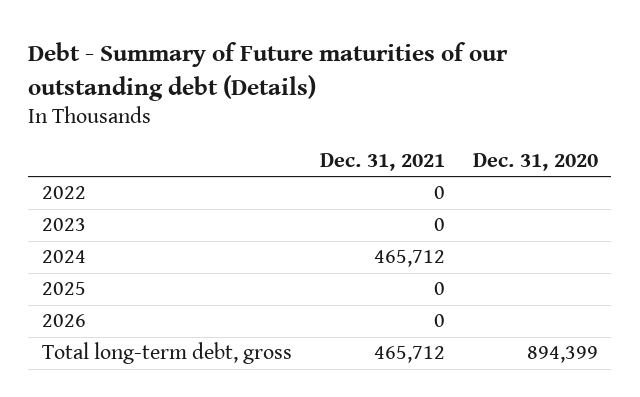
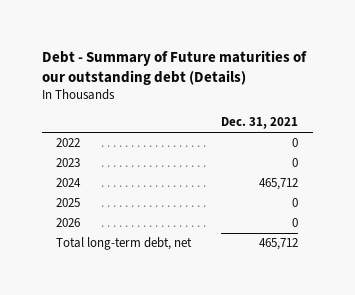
- | Dec. 31, 2021 | Dec. 31, 2020
+ | Dec. 31, 2021
- Total long-term debt, gross | 465,712 | 894,399
+ Total long-term debt, net | 465,712

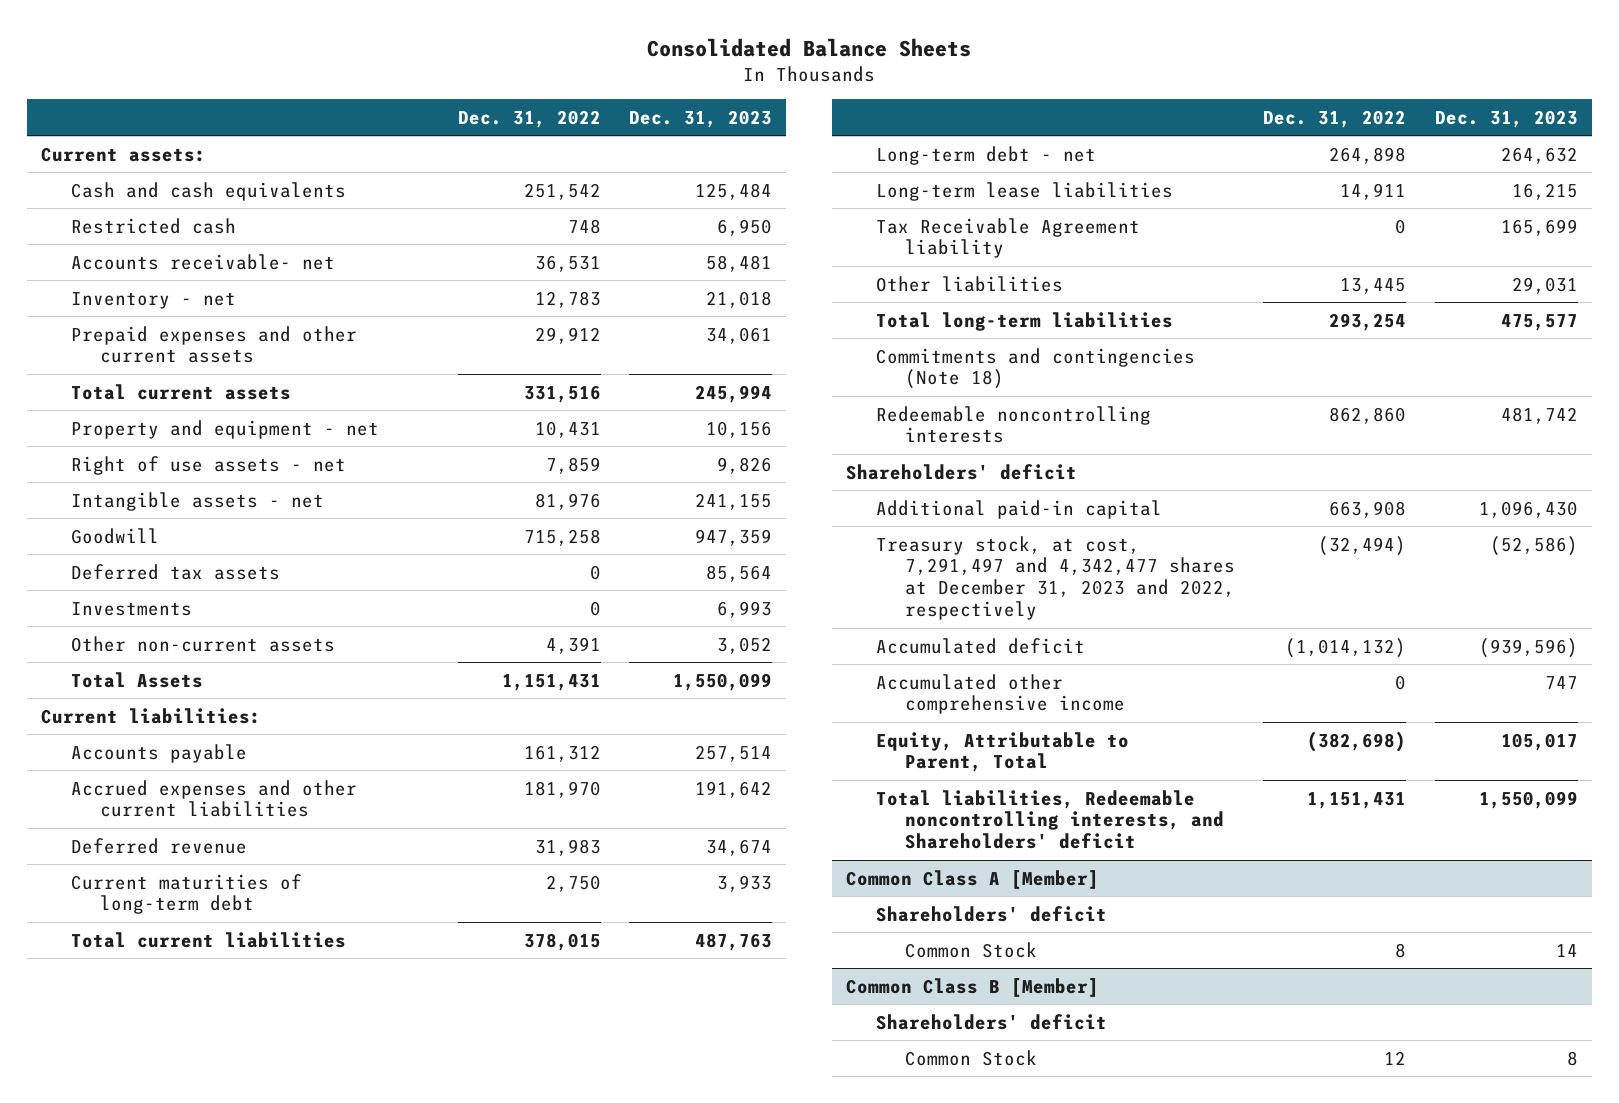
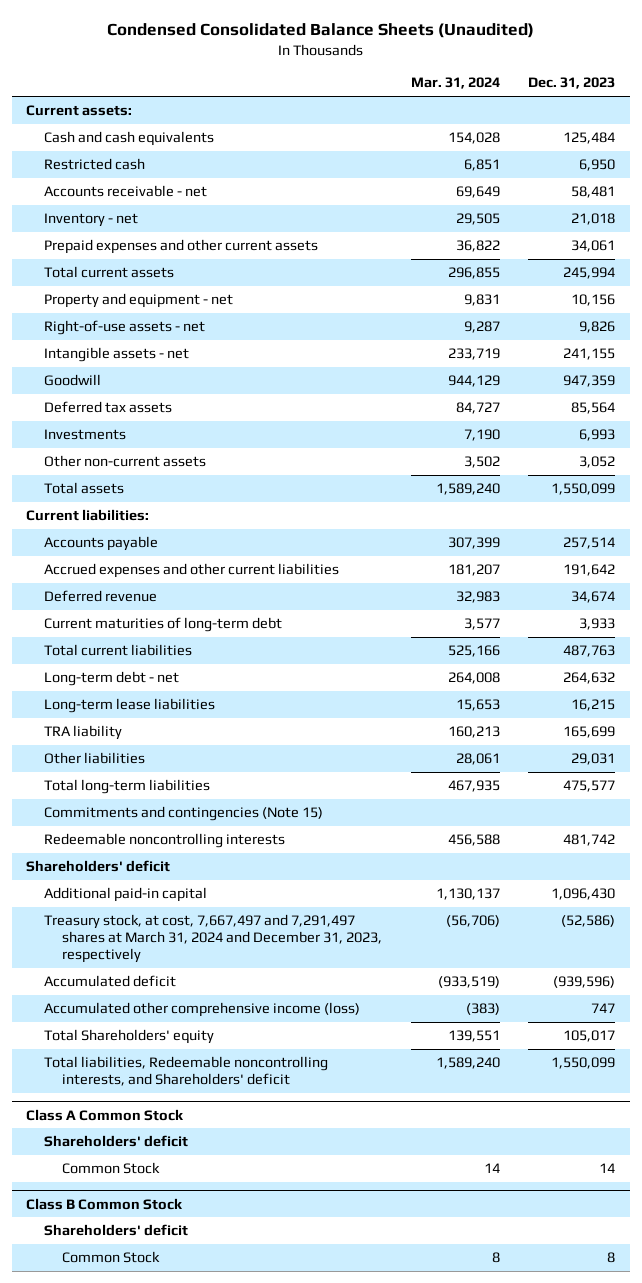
- Consolidated Balance Sheets
+ Condensed Consolidated Balance Sheets (Unaudited)
- | Dec. 31, 2022 | Dec. 31, 2023
+ | Mar. 31, 2024 | Dec. 31, 2023
- Accounts receivable- net | 36,531 | 58,481
+ Accounts receivable - net | 69,649 | 58,481
- Right of use assets - net | 7,859 | 9,826
+ Right-of-use assets - net | 9,287 | 9,826
- Total Assets | 1,151,431 | 1,550,099
+ Total assets | 1,589,240 | 1,550,099
- Tax Receivable Agreement liability | 0 | 165,699
+ TRA liability | 160,213 | 165,699
- Commitments and contingencies (Note 18)
+ Commitments and contingencies (Note 15)
- Treasury stock, at cost, 7,291,497 and 4,342,477 shares at December 31, 2023 and 2022, respectively | (32,494) | (52,586)
+ Treasury stock, at cost, 7,667,497 and 7,291,497 shares at March 31, 2024 and December 31, 2023, respectively | (56,706) | (52,586)
- Accumulated other comprehensive income | 0 | 747
- Equity, Attributable to Parent, Total | (382,698) | 105,017
+ Accumulated other comprehensive income (loss) | (383) | 747
+ Total Shareholders' equity | 139,551 | 105,017
- Common Class A [Member]
+ Class A Common Stock
- Common Class B [Member]
+ Class B Common Stock

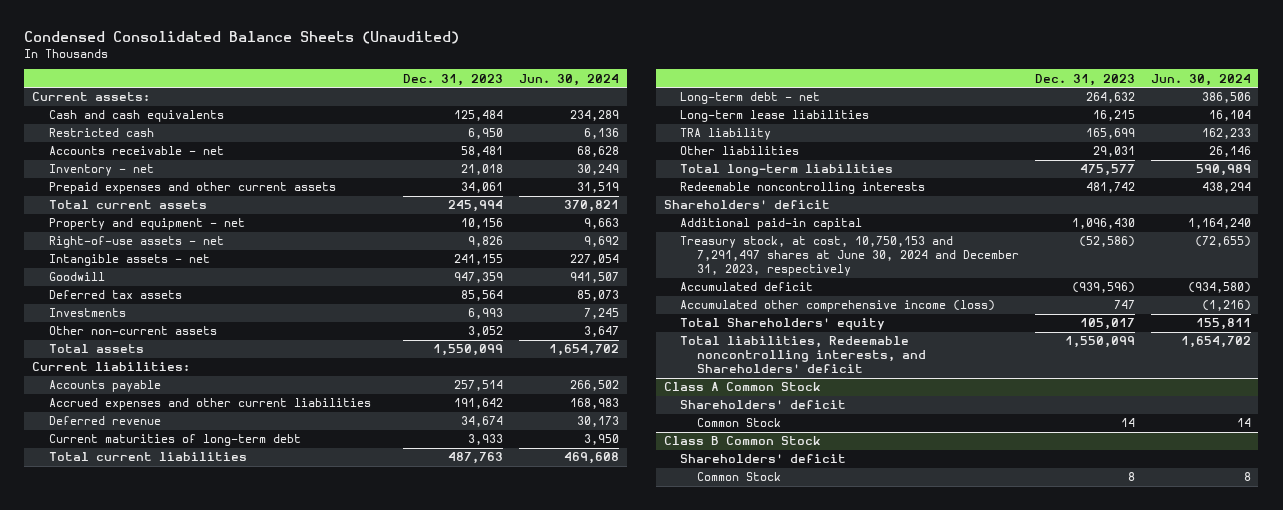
- | Mar. 31, 2024 | Dec. 31, 2023
+ | Dec. 31, 2023 | Jun. 30, 2024
- Commitments and contingencies (Note 15)
- Treasury stock, at cost, 7,667,497 and 7,291,497 shares at March 31, 2024 and December 31, 2023, respectively | (56,706) | (52,586)
+ Treasury stock, at cost, 10,750,153 and 7,291,497 shares at June 30, 2024 and December 31, 2023, respectively | (52,586) | (72,655)

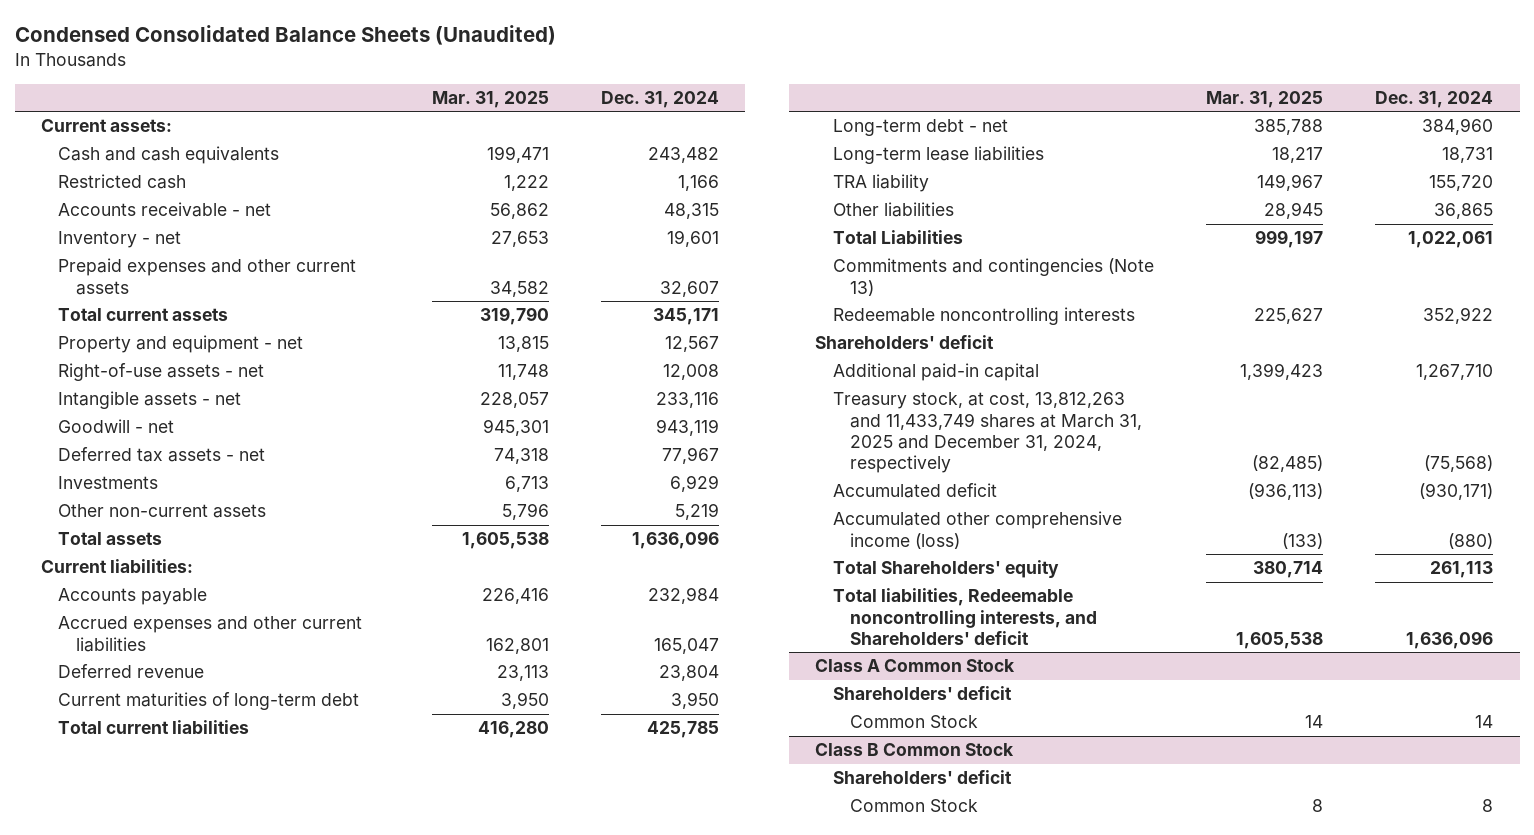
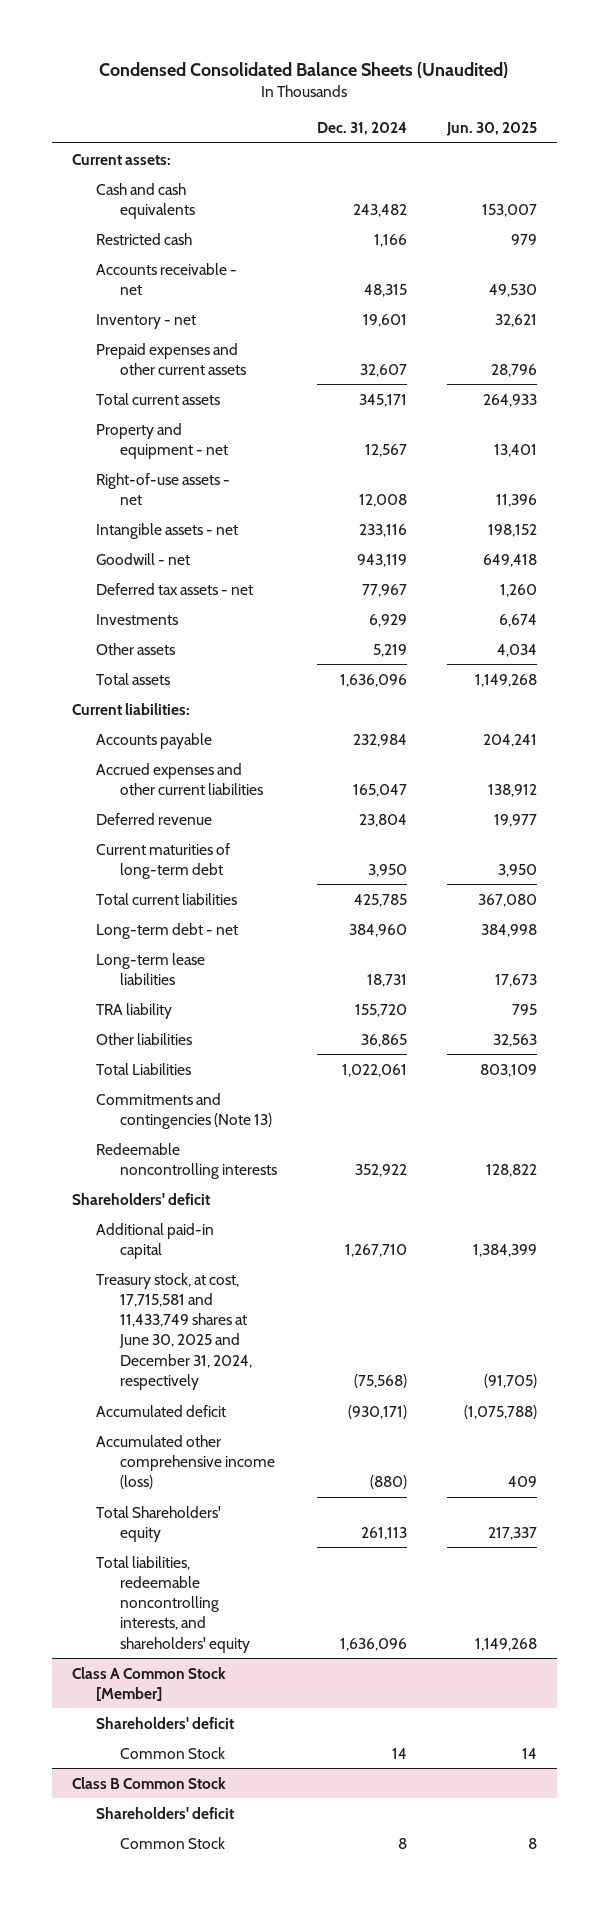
- | Mar. 31, 2025 | Dec. 31, 2024
+ | Dec. 31, 2024 | Jun. 30, 2025
- Other non-current assets | 5,796 | 5,219
+ Other assets | 5,219 | 4,034
- Treasury stock, at cost, 13,812,263 and 11,433,749 shares at March 31, 2025 and December 31, 2024, respectively | (82,485) | (75,568)
+ Treasury stock, at cost, 17,715,581 and 11,433,749 shares at June 30, 2025 and December 31, 2024, respectively | (75,568) | (91,705)
- Total liabilities, Redeemable noncontrolling interests, and Shareholders' deficit | 1,605,538 | 1,636,096
- Class A Common Stock
+ Total liabilities, redeemable noncontrolling interests, and shareholders' equity | 1,636,096 | 1,149,268
+ Class A Common Stock [Member]

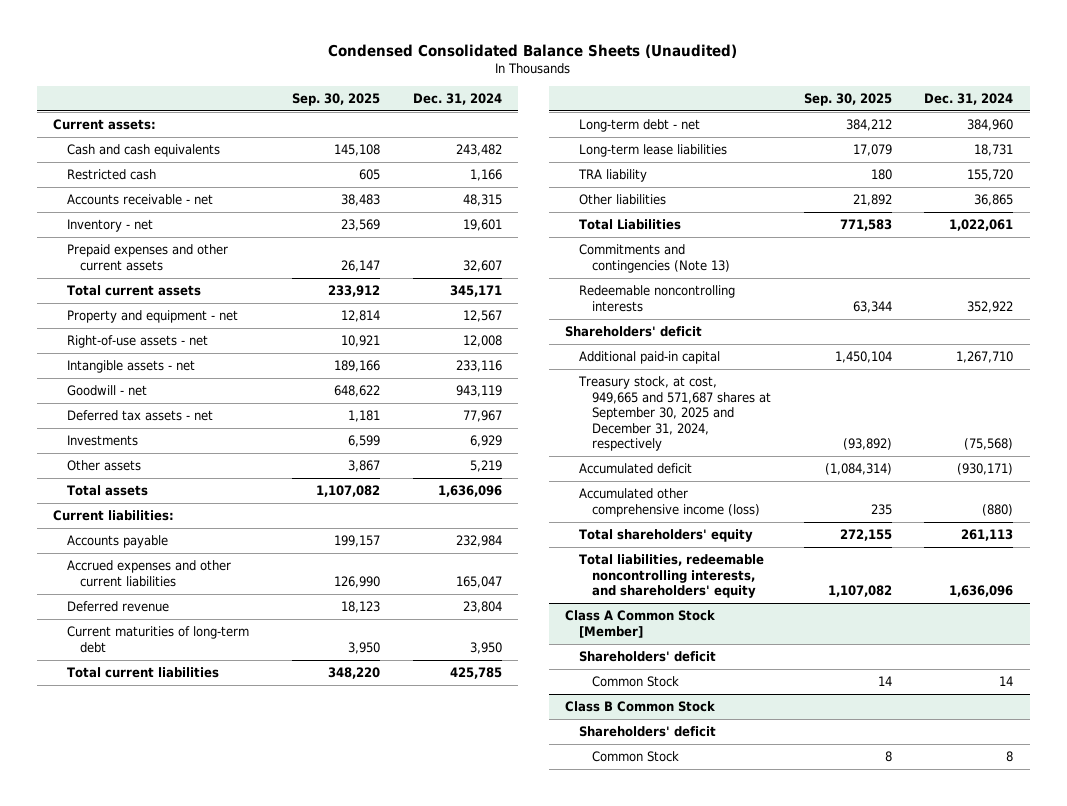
- | Dec. 31, 2024 | Jun. 30, 2025
+ | Sep. 30, 2025 | Dec. 31, 2024
- Treasury stock, at cost, 17,715,581 and 11,433,749 shares at June 30, 2025 and December 31, 2024, respectively | (75,568) | (91,705)
+ Treasury stock, at cost, 949,665 and 571,687 shares at September 30, 2025 and December 31, 2024, respectively | (93,892) | (75,568)
- Total Shareholders' equity | 261,113 | 217,337
+ Total shareholders' equity | 272,155 | 261,113

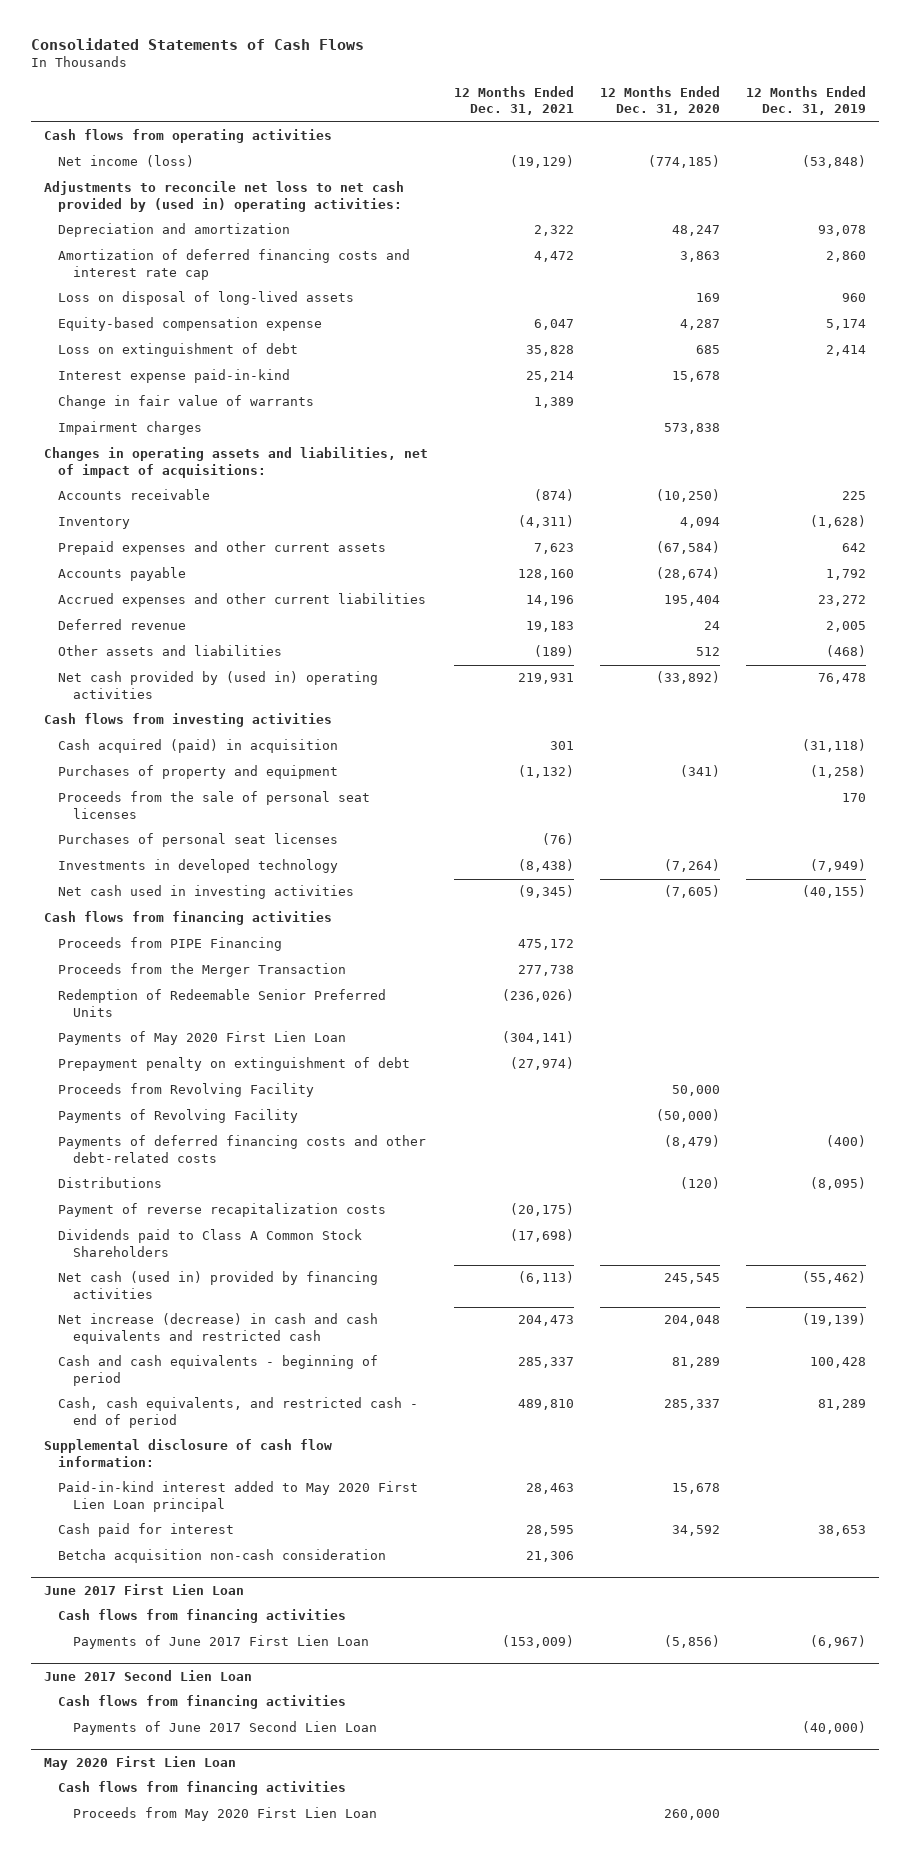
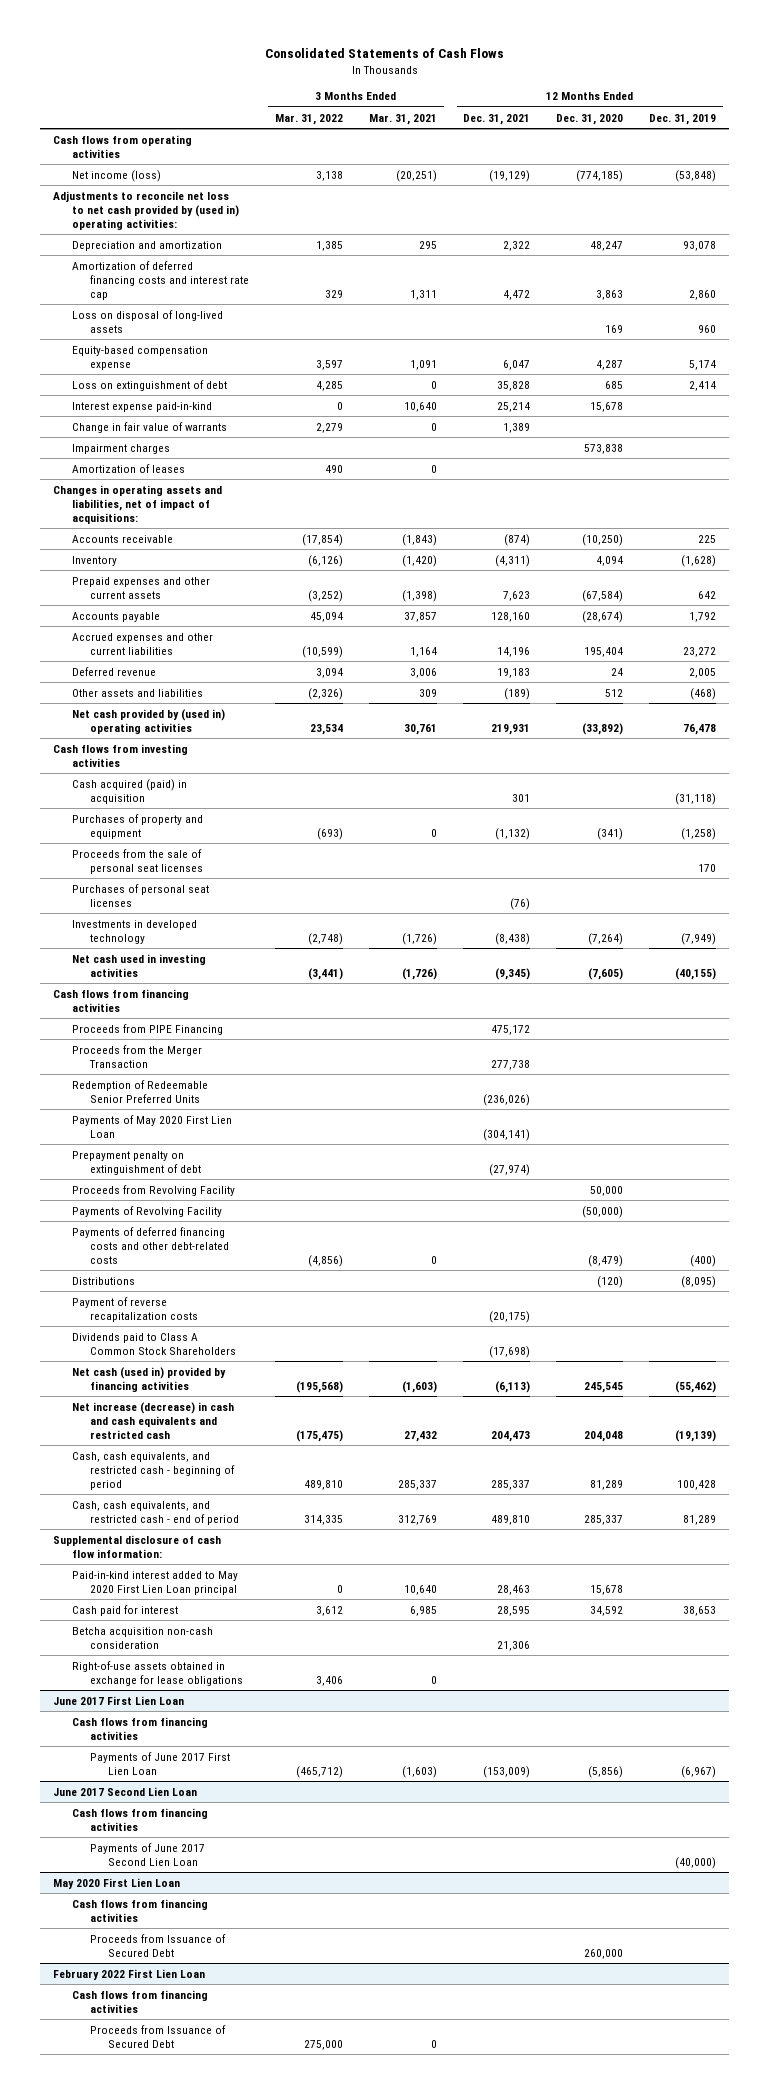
- | 12 Months Ended Dec. 31, 2021 | 12 Months Ended Dec. 31, 2020 | 12 Months Ended Dec. 31, 2019
+ | 3 Months Ended Mar. 31, 2022 | 3 Months Ended Mar. 31, 2021 | 12 Months Ended Dec. 31, 2021 | 12 Months Ended Dec. 31, 2020 | 12 Months Ended Dec. 31, 2019
+ Amortization of leases | 490 | 0 | | |
- Cash and cash equivalents - beginning of period | 285,337 | 81,289 | 100,428
+ Cash, cash equivalents, and restricted cash - beginning of period | 489,810 | 285,337 | 285,337 | 81,289 | 100,428
+ Right-of-use assets obtained in exchange for lease obligations | 3,406 | 0 | | |
@ May 2020 First Lien Loan
- Proceeds from May 2020 First Lien Loan | | 260,000 |
+ Proceeds from Issuance of Secured Debt | | | | 260,000 |
+ February 2022 First Lien Loan
+ Cash flows from financing activities
+ Proceeds from Issuance of Secured Debt | 275,000 | 0 | | |

